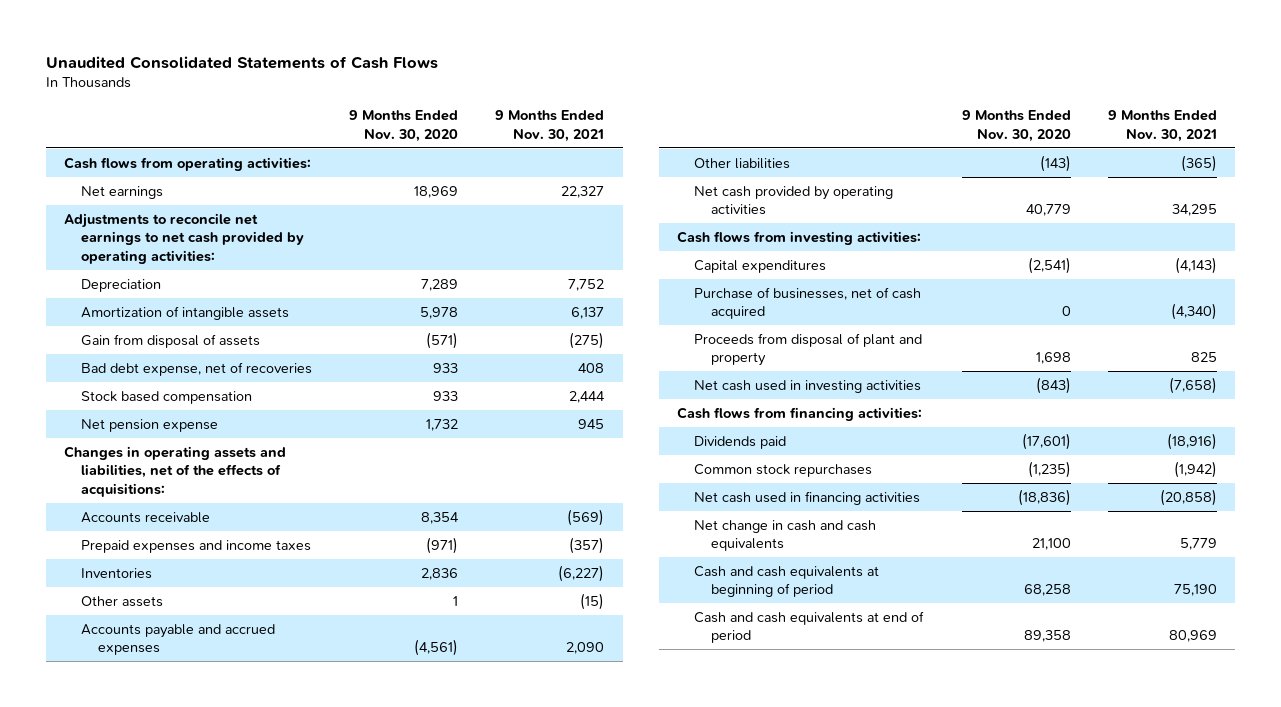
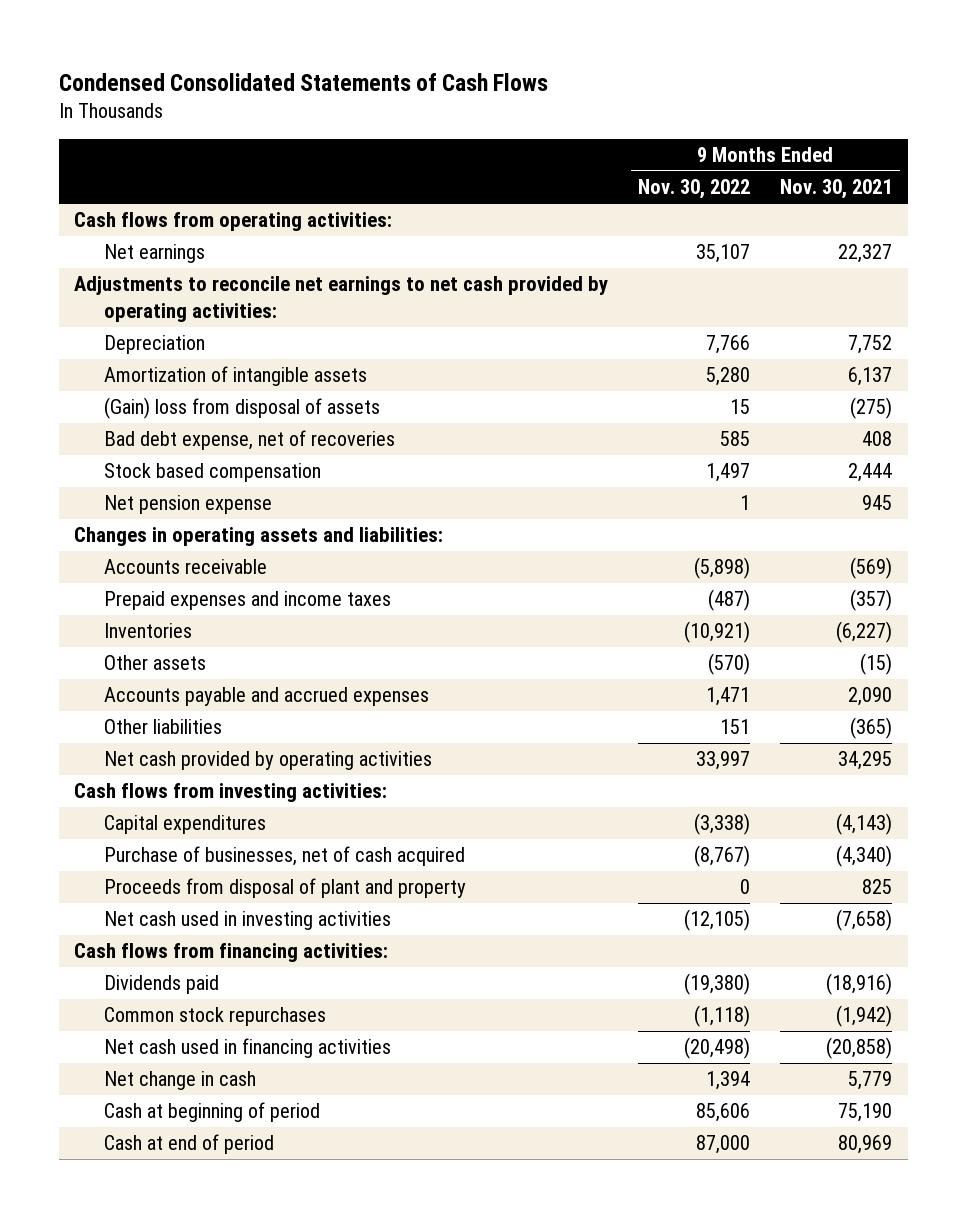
- Unaudited Consolidated Statements of Cash Flows
+ Condensed Consolidated Statements of Cash Flows
- | 9 Months Ended Nov. 30, 2020 | 9 Months Ended Nov. 30, 2021
+ | 9 Months Ended Nov. 30, 2022 | 9 Months Ended Nov. 30, 2021
- Gain from disposal of assets | (571) | (275)
+ (Gain) loss from disposal of assets | 15 | (275)
- Changes in operating assets and liabilities, net of the effects of acquisitions:
+ Changes in operating assets and liabilities:
- Net change in cash and cash equivalents | 21,100 | 5,779
- Cash and cash equivalents at beginning of period | 68,258 | 75,190
- Cash and cash equivalents at end of period | 89,358 | 80,969
+ Net change in cash | 1,394 | 5,779
+ Cash at beginning of period | 85,606 | 75,190
+ Cash at end of period | 87,000 | 80,969

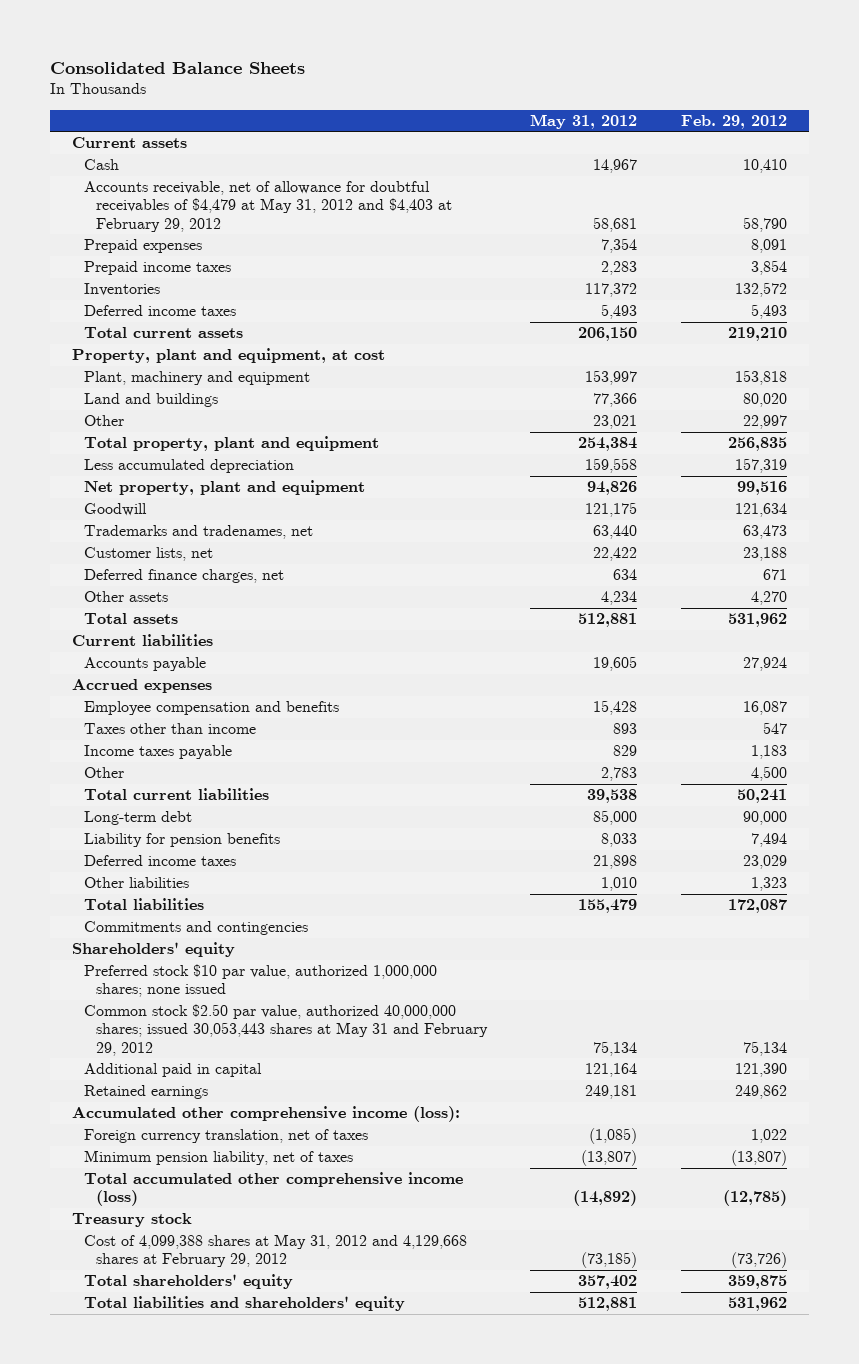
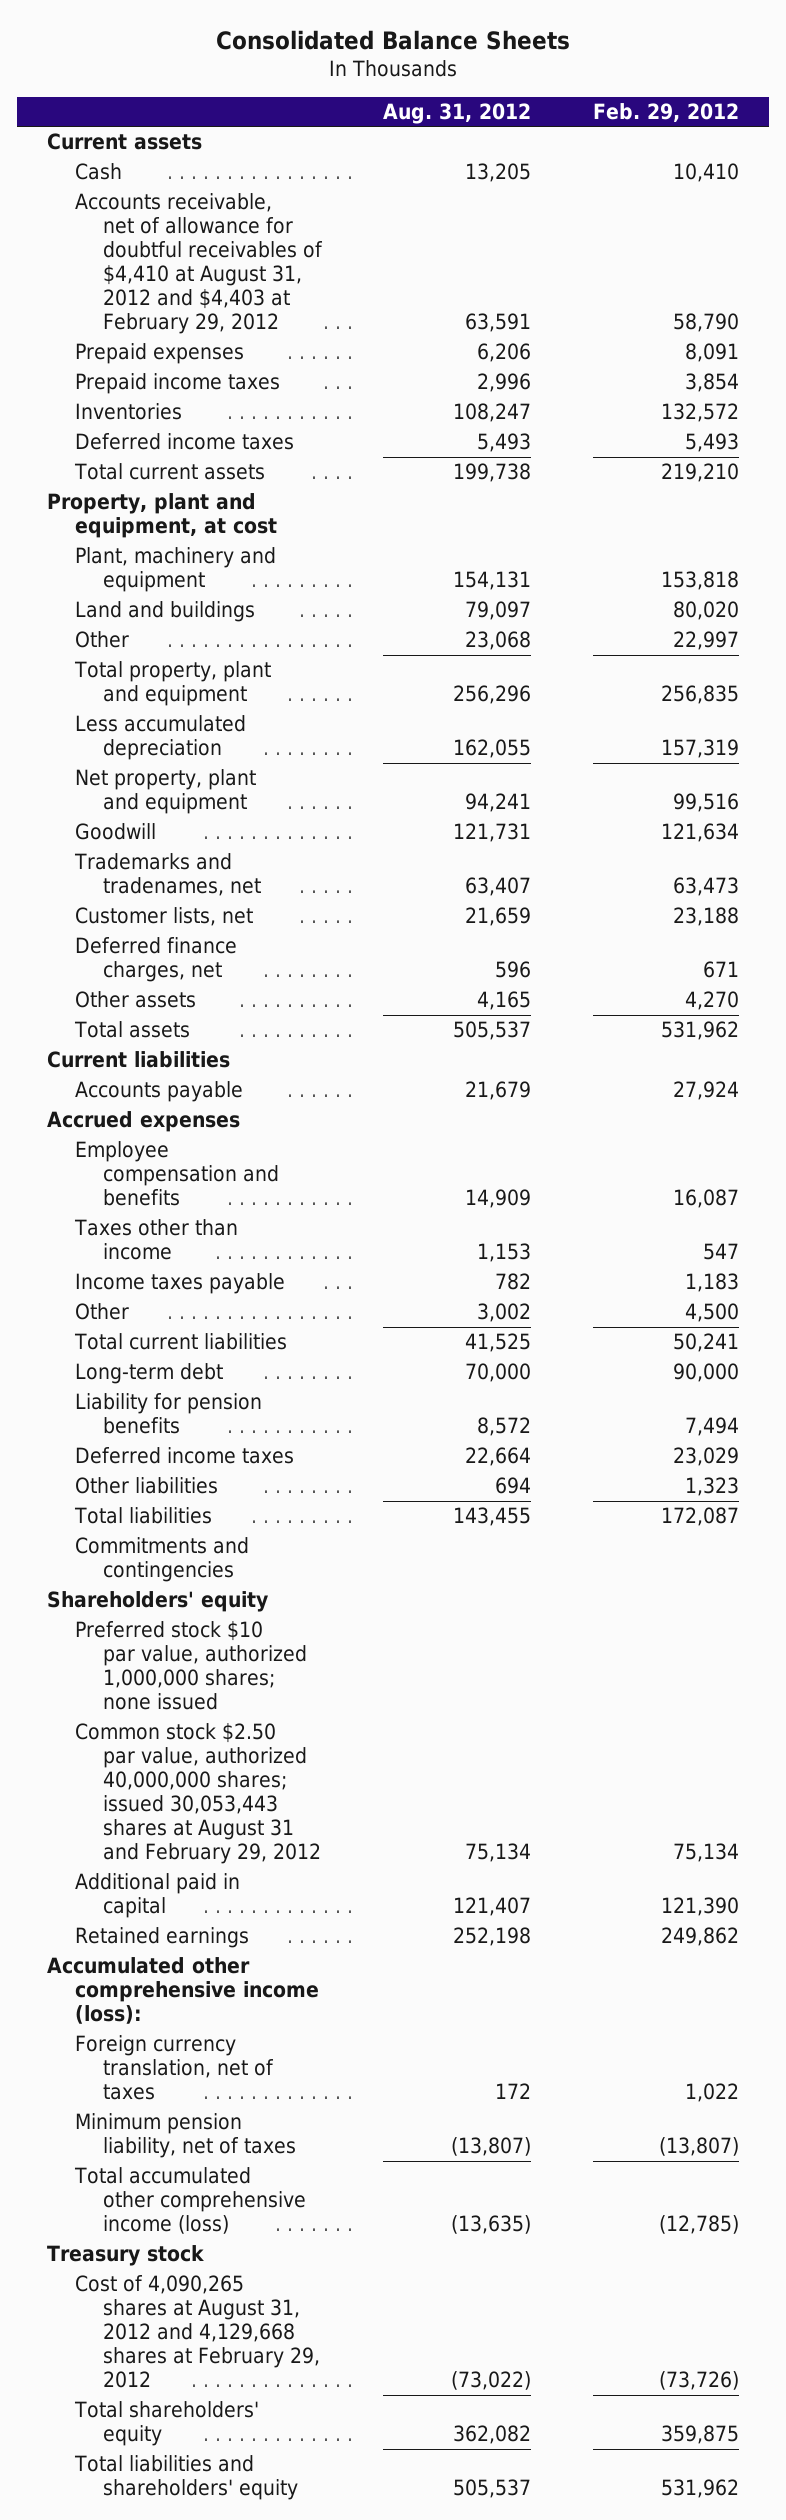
- | May 31, 2012 | Feb. 29, 2012
+ | Aug. 31, 2012 | Feb. 29, 2012
- Accounts receivable, net of allowance for doubtful receivables of $4,479 at May 31, 2012 and $4,403 at February 29, 2012 | 58,681 | 58,790
+ Accounts receivable, net of allowance for doubtful receivables of $4,410 at August 31, 2012 and $4,403 at February 29, 2012 | 63,591 | 58,790
- Common stock $2.50 par value, authorized 40,000,000 shares; issued 30,053,443 shares at May 31 and February 29, 2012 | 75,134 | 75,134
+ Common stock $2.50 par value, authorized 40,000,000 shares; issued 30,053,443 shares at August 31 and February 29, 2012 | 75,134 | 75,134
- Cost of 4,099,388 shares at May 31, 2012 and 4,129,668 shares at February 29, 2012 | (73,185) | (73,726)
+ Cost of 4,090,265 shares at August 31, 2012 and 4,129,668 shares at February 29, 2012 | (73,022) | (73,726)

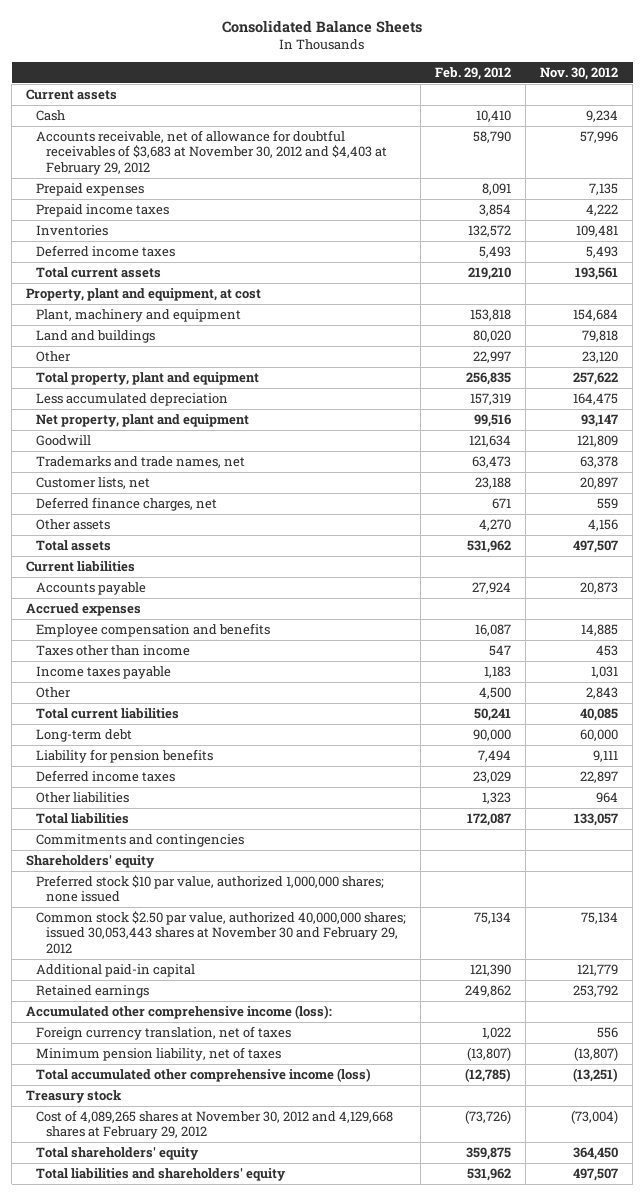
- | Aug. 31, 2012 | Feb. 29, 2012
+ | Feb. 29, 2012 | Nov. 30, 2012
- Accounts receivable, net of allowance for doubtful receivables of $4,410 at August 31, 2012 and $4,403 at February 29, 2012 | 63,591 | 58,790
+ Accounts receivable, net of allowance for doubtful receivables of $3,683 at November 30, 2012 and $4,403 at February 29, 2012 | 58,790 | 57,996
- Trademarks and tradenames, net | 63,407 | 63,473
+ Trademarks and trade names, net | 63,473 | 63,378
- Common stock $2.50 par value, authorized 40,000,000 shares; issued 30,053,443 shares at August 31 and February 29, 2012 | 75,134 | 75,134
- Additional paid in capital | 121,407 | 121,390
+ Common stock $2.50 par value, authorized 40,000,000 shares; issued 30,053,443 shares at November 30 and February 29, 2012 | 75,134 | 75,134
+ Additional paid-in capital | 121,390 | 121,779
- Cost of 4,090,265 shares at August 31, 2012 and 4,129,668 shares at February 29, 2012 | (73,022) | (73,726)
+ Cost of 4,089,265 shares at November 30, 2012 and 4,129,668 shares at February 29, 2012 | (73,726) | (73,004)

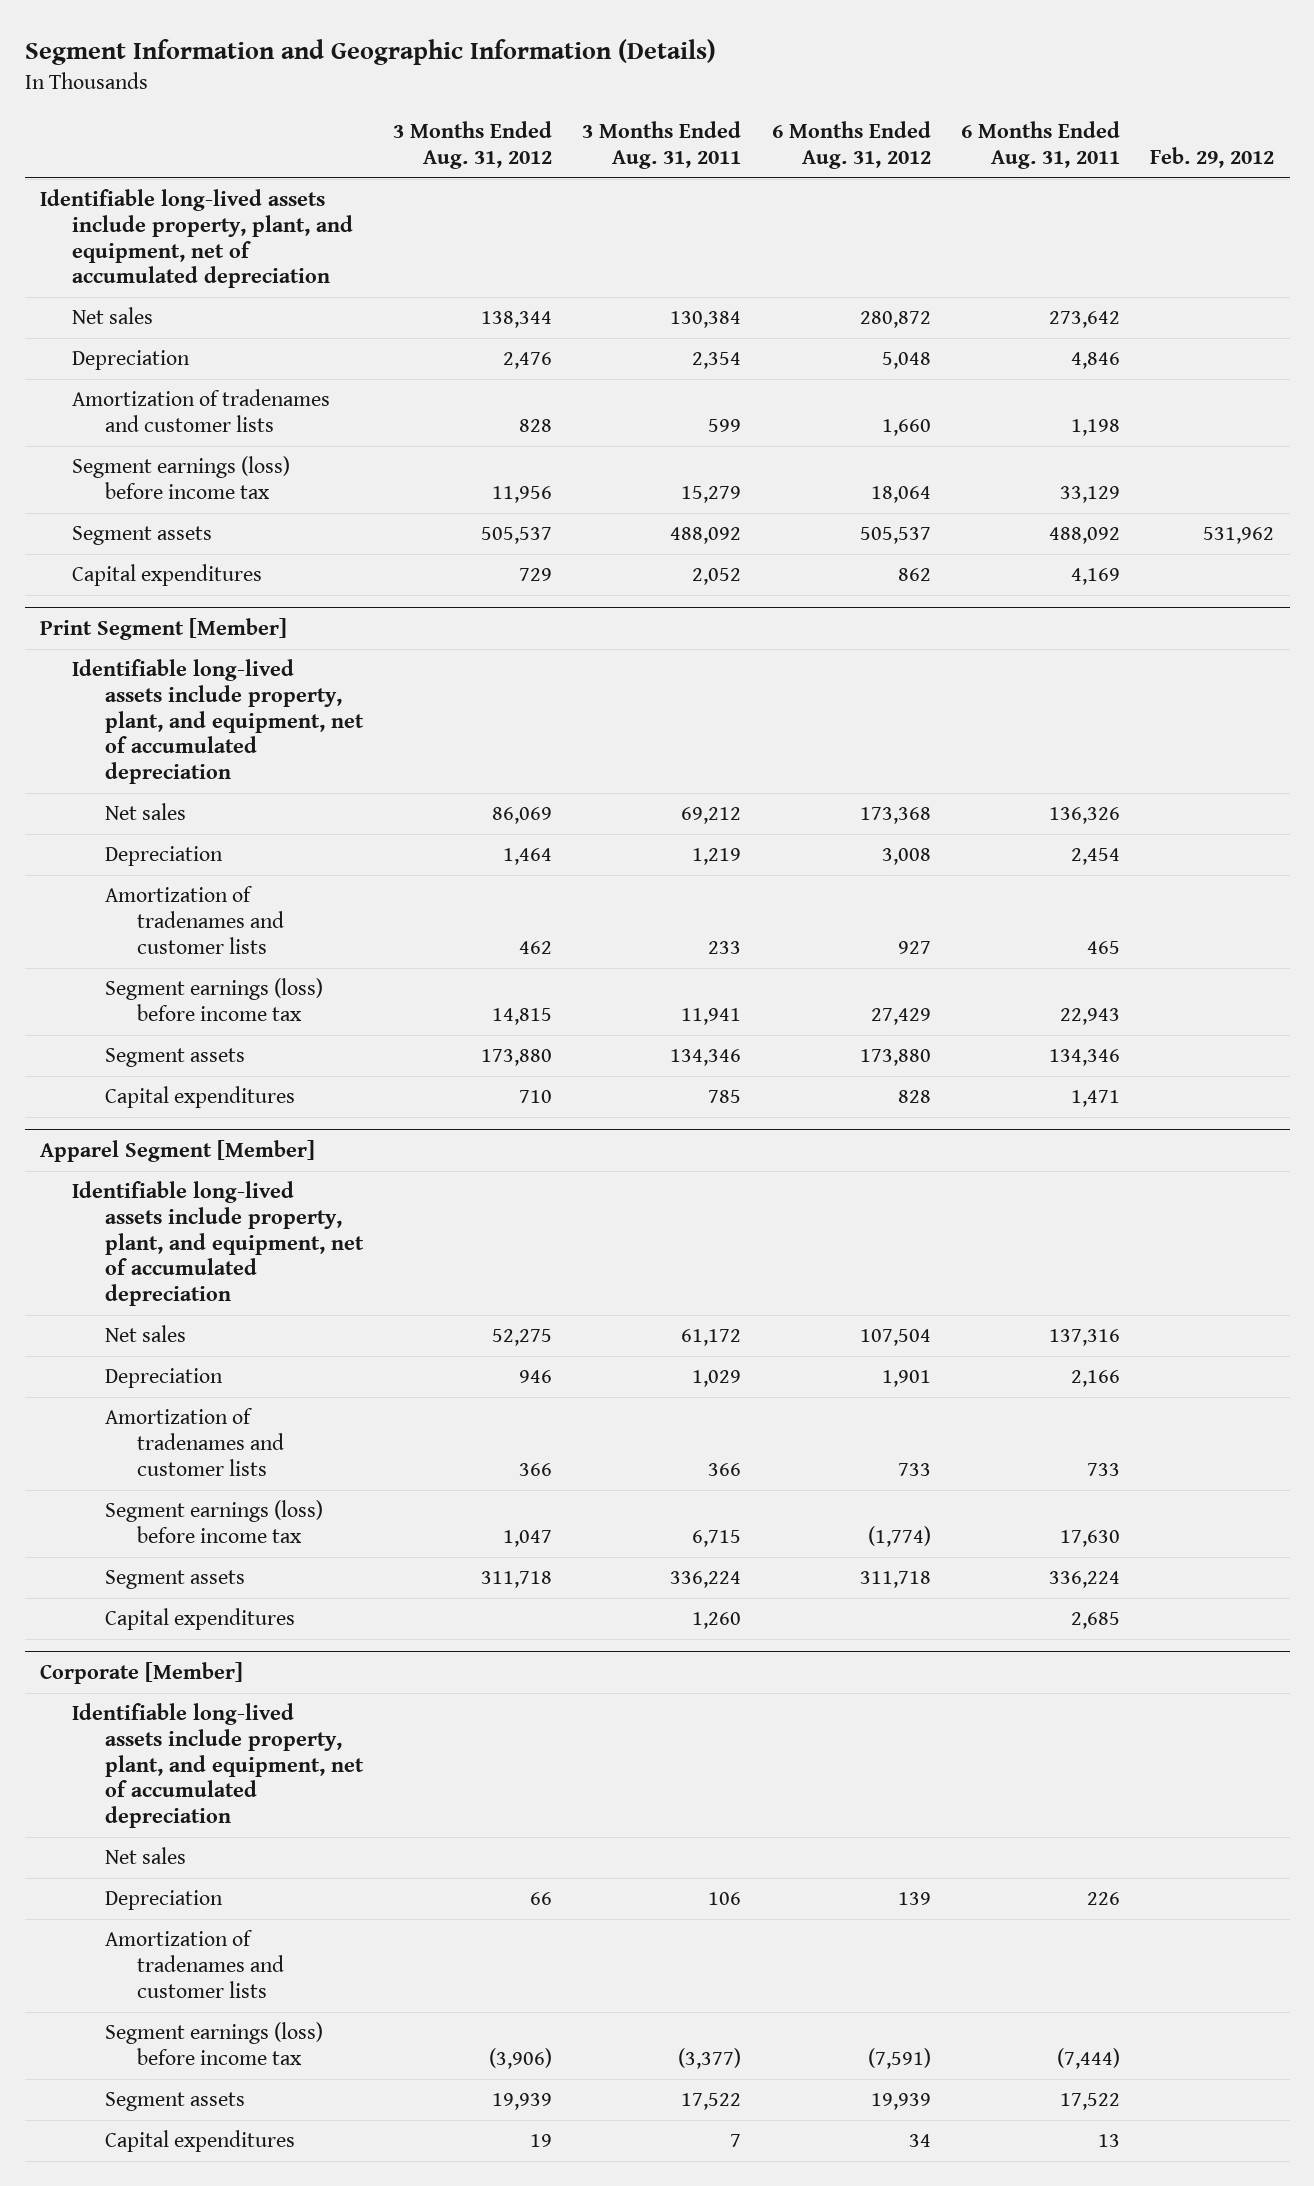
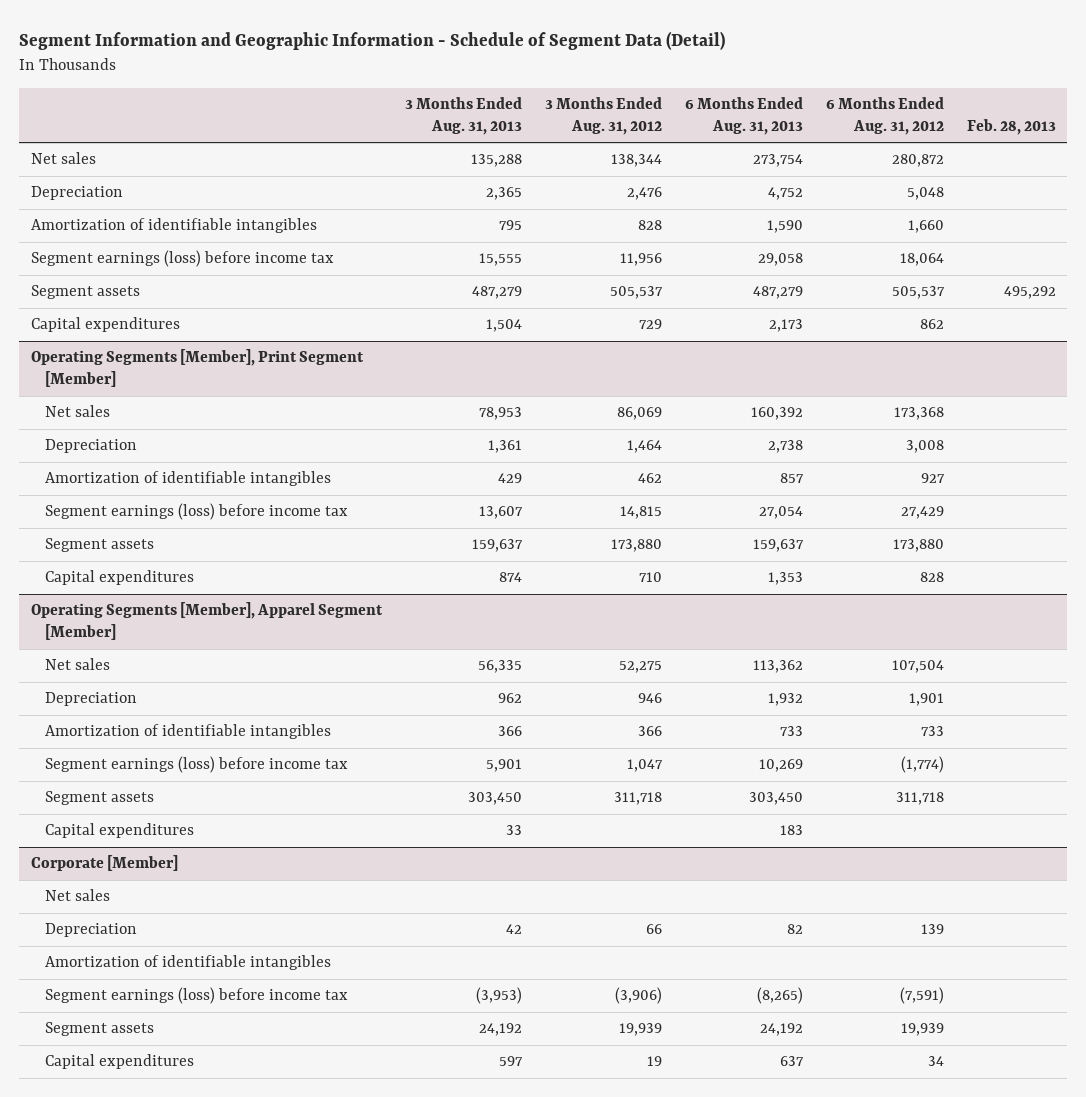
- Segment Information and Geographic Information (Details)
+ Segment Information and Geographic Information - Schedule of Segment Data (Detail)
- | 3 Months Ended Aug. 31, 2012 | 3 Months Ended Aug. 31, 2011 | 6 Months Ended Aug. 31, 2012 | 6 Months Ended Aug. 31, 2011 | Feb. 29, 2012
+ | 3 Months Ended Aug. 31, 2013 | 3 Months Ended Aug. 31, 2012 | 6 Months Ended Aug. 31, 2013 | 6 Months Ended Aug. 31, 2012 | Feb. 28, 2013
- Identifiable long-lived assets include property, plant, and equipment, net of accumulated depreciation
- Amortization of tradenames and customer lists | 828 | 599 | 1,660 | 1,198 |
+ Amortization of identifiable intangibles | 795 | 828 | 1,590 | 1,660 |
- Print Segment [Member]
- Identifiable long-lived assets include property, plant, and equipment, net of accumulated depreciation
+ Operating Segments [Member], Print Segment [Member]
- Amortization of tradenames and customer lists | 462 | 233 | 927 | 465 |
+ Amortization of identifiable intangibles | 429 | 462 | 857 | 927 |
- Apparel Segment [Member]
- Identifiable long-lived assets include property, plant, and equipment, net of accumulated depreciation
+ Operating Segments [Member], Apparel Segment [Member]
- Amortization of tradenames and customer lists | 366 | 366 | 733 | 733 |
+ Amortization of identifiable intangibles | 366 | 366 | 733 | 733 |
@ Corporate [Member]
- Identifiable long-lived assets include property, plant, and equipment, net of accumulated depreciation
- Amortization of tradenames and customer lists
+ Amortization of identifiable intangibles

